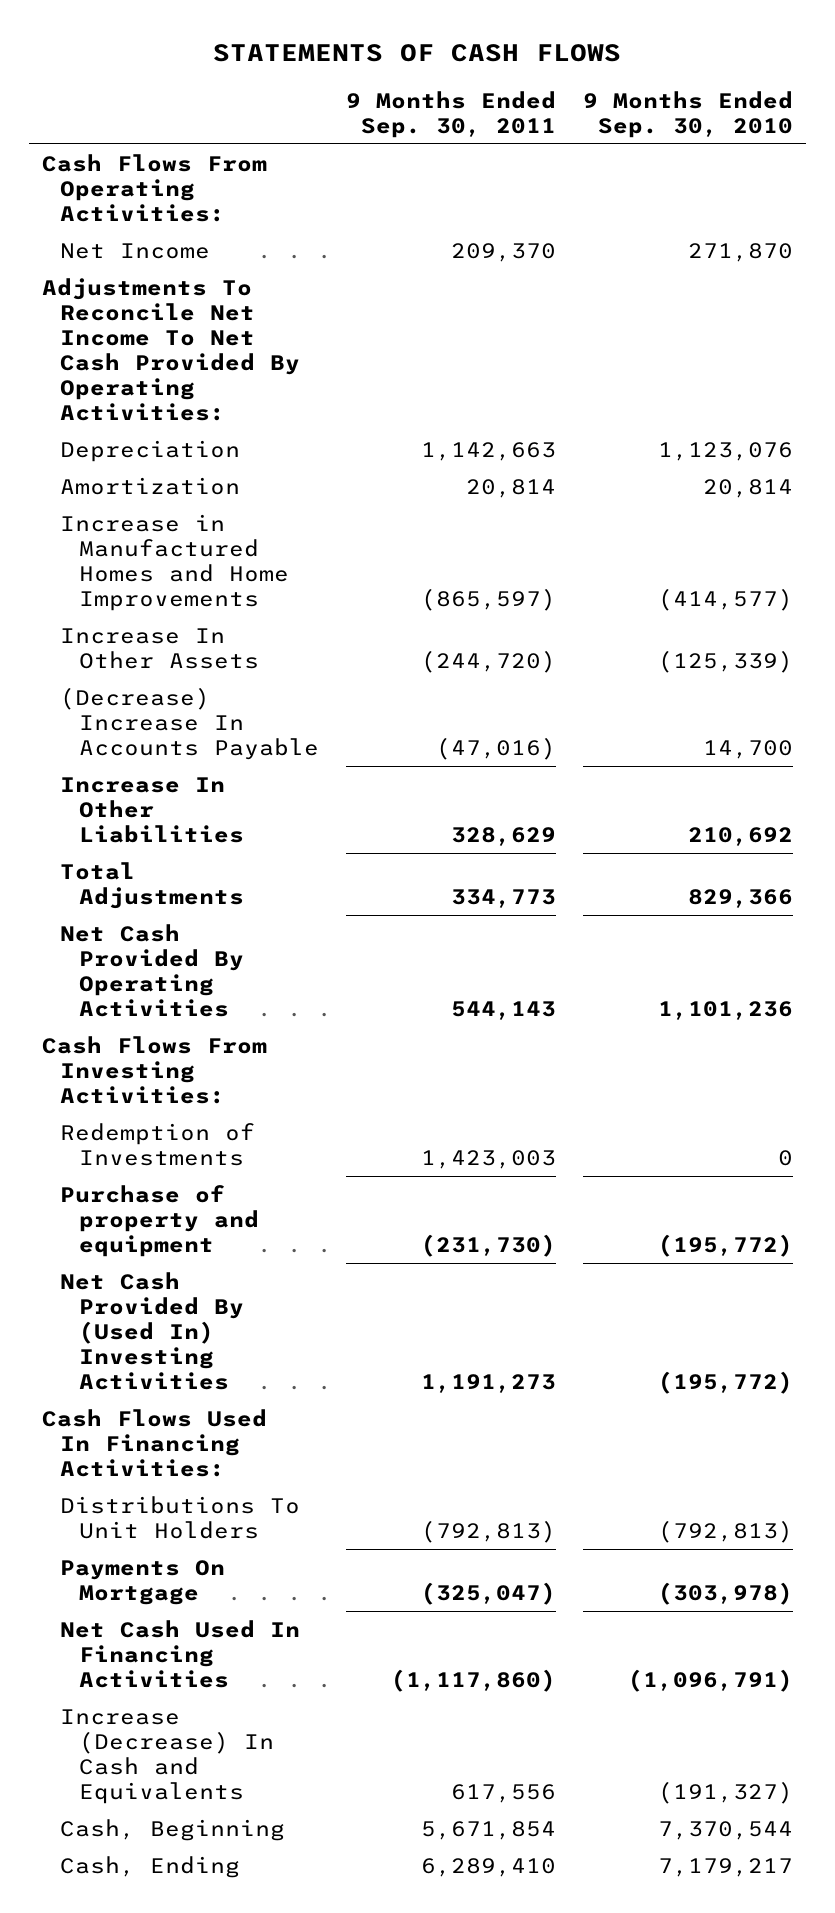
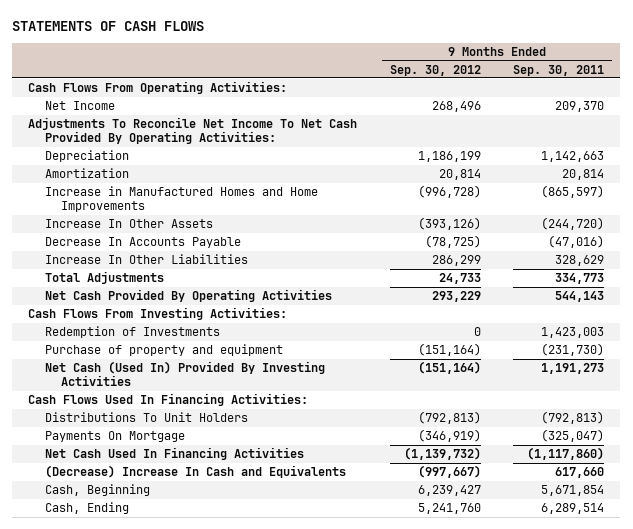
- | 9 Months Ended Sep. 30, 2011 | 9 Months Ended Sep. 30, 2010
+ | 9 Months Ended Sep. 30, 2012 | 9 Months Ended Sep. 30, 2011
- (Decrease) Increase In Accounts Payable | (47,016) | 14,700
+ Decrease In Accounts Payable | (78,725) | (47,016)
- Net Cash Provided By (Used In) Investing Activities | 1,191,273 | (195,772)
+ Net Cash (Used In) Provided By Investing Activities | (151,164) | 1,191,273
- Increase (Decrease) In Cash and Equivalents | 617,556 | (191,327)
+ (Decrease) Increase In Cash and Equivalents | (997,667) | 617,660
- Cash, Ending | 6,289,410 | 7,179,217
+ Cash, Ending | 5,241,760 | 6,289,514

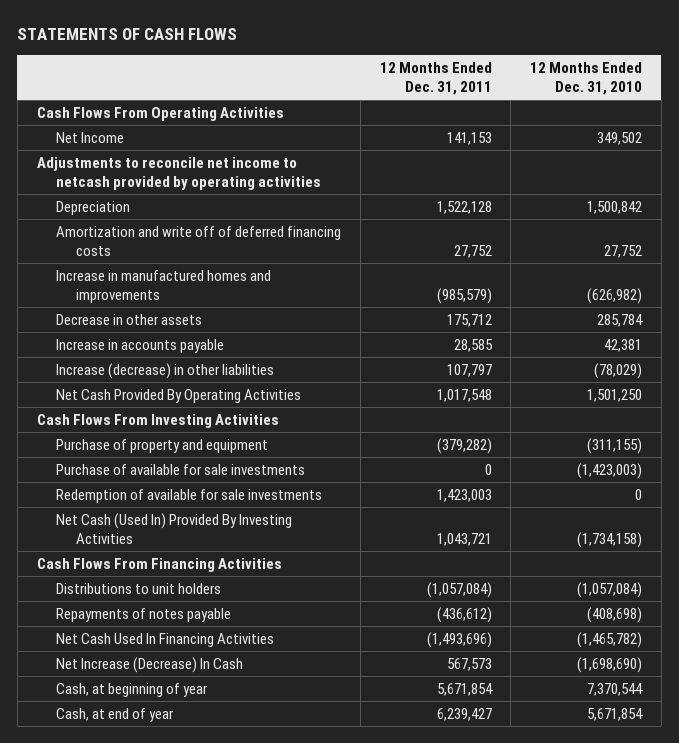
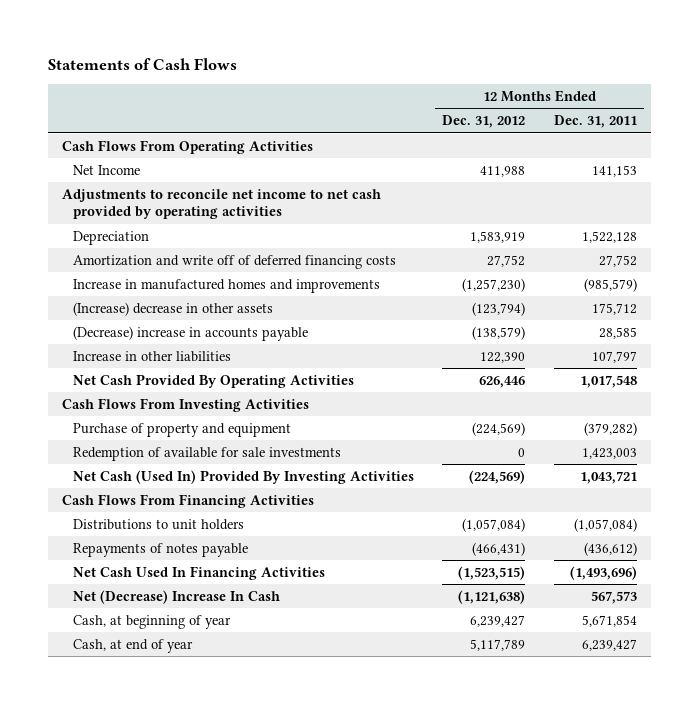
- STATEMENTS OF CASH FLOWS
+ Statements of Cash Flows
- | 12 Months Ended Dec. 31, 2011 | 12 Months Ended Dec. 31, 2010
+ | 12 Months Ended Dec. 31, 2012 | 12 Months Ended Dec. 31, 2011
- Adjustments to reconcile net income to netcash provided by operating activities
+ Adjustments to reconcile net income to net cash provided by operating activities
- Decrease in other assets | 175,712 | 285,784
- Increase in accounts payable | 28,585 | 42,381
- Increase (decrease) in other liabilities | 107,797 | (78,029)
+ (Increase) decrease in other assets | (123,794) | 175,712
+ (Decrease) increase in accounts payable | (138,579) | 28,585
+ Increase in other liabilities | 122,390 | 107,797
- Purchase of available for sale investments | 0 | (1,423,003)
- Net Increase (Decrease) In Cash | 567,573 | (1,698,690)
+ Net (Decrease) Increase In Cash | (1,121,638) | 567,573

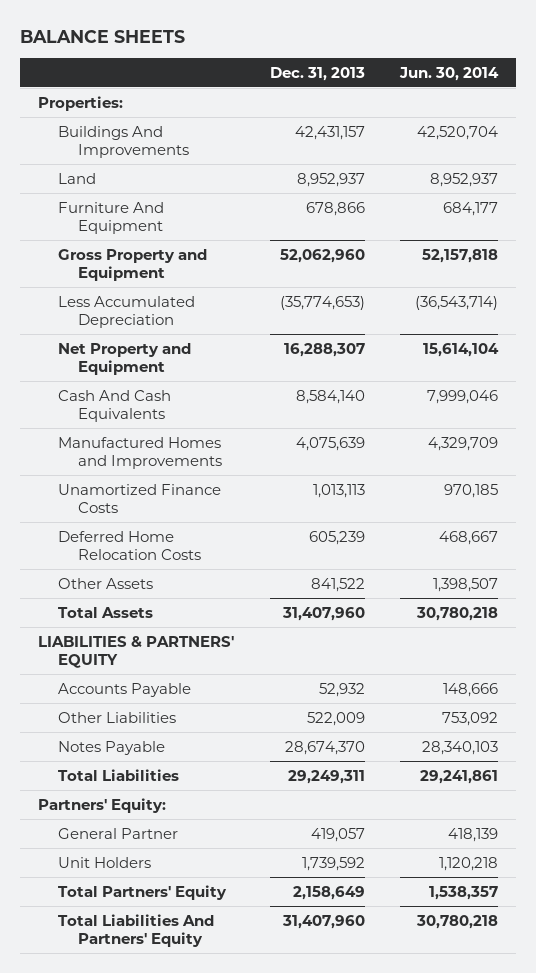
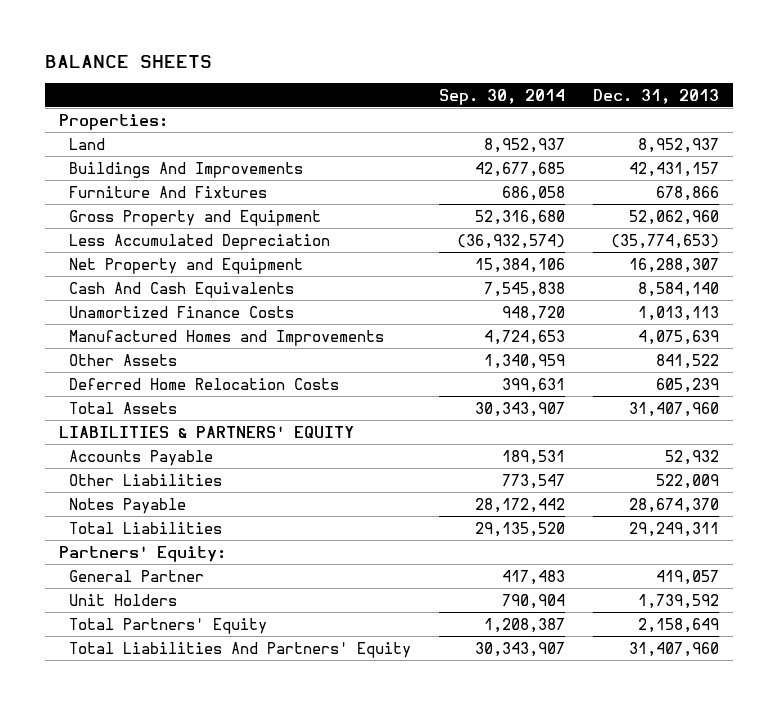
- | Dec. 31, 2013 | Jun. 30, 2014
+ | Sep. 30, 2014 | Dec. 31, 2013
- Furniture And Equipment | 678,866 | 684,177
moved down: Buildings And Improvements | 42,677,685 | 42,431,157
+ Furniture And Fixtures | 686,058 | 678,866
moved down: Manufactured Homes and Improvements | 4,724,653 | 4,075,639
moved down: Deferred Home Relocation Costs | 399,631 | 605,239

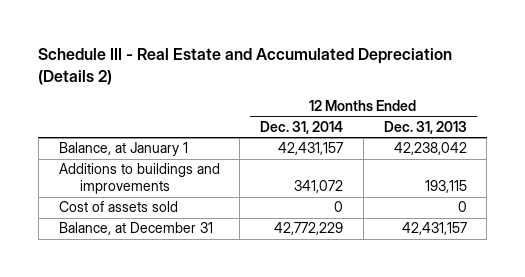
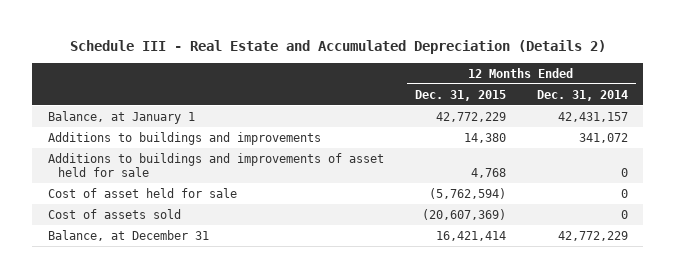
- | 12 Months Ended Dec. 31, 2014 | 12 Months Ended Dec. 31, 2013
+ | 12 Months Ended Dec. 31, 2015 | 12 Months Ended Dec. 31, 2014
+ Additions to buildings and improvements of asset held for sale | 4,768 | 0
+ Cost of asset held for sale | (5,762,594) | 0

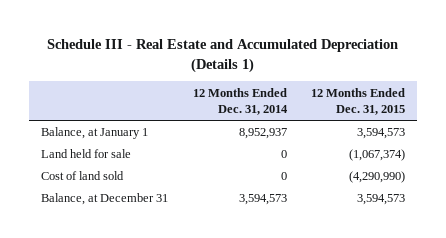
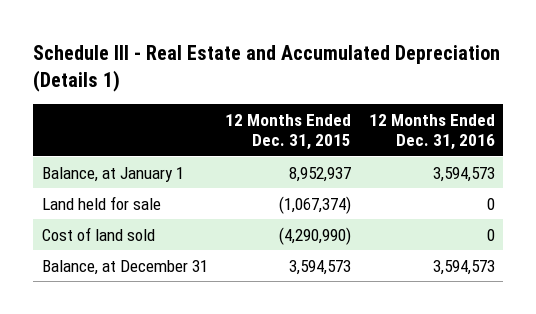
- | 12 Months Ended Dec. 31, 2014 | 12 Months Ended Dec. 31, 2015
+ | 12 Months Ended Dec. 31, 2015 | 12 Months Ended Dec. 31, 2016
- Balance, at January 1 | 8,952,937 | 3,594,573
+ Balance, at January 1 | 8,952,937 | 3,594,573

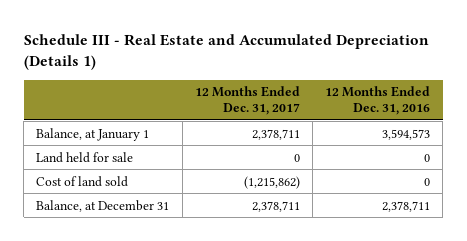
- | 12 Months Ended Dec. 31, 2015 | 12 Months Ended Dec. 31, 2016
+ | 12 Months Ended Dec. 31, 2017 | 12 Months Ended Dec. 31, 2016
- Balance, at December 31 | 3,594,573 | 3,594,573
+ Balance, at December 31 | 2,378,711 | 2,378,711

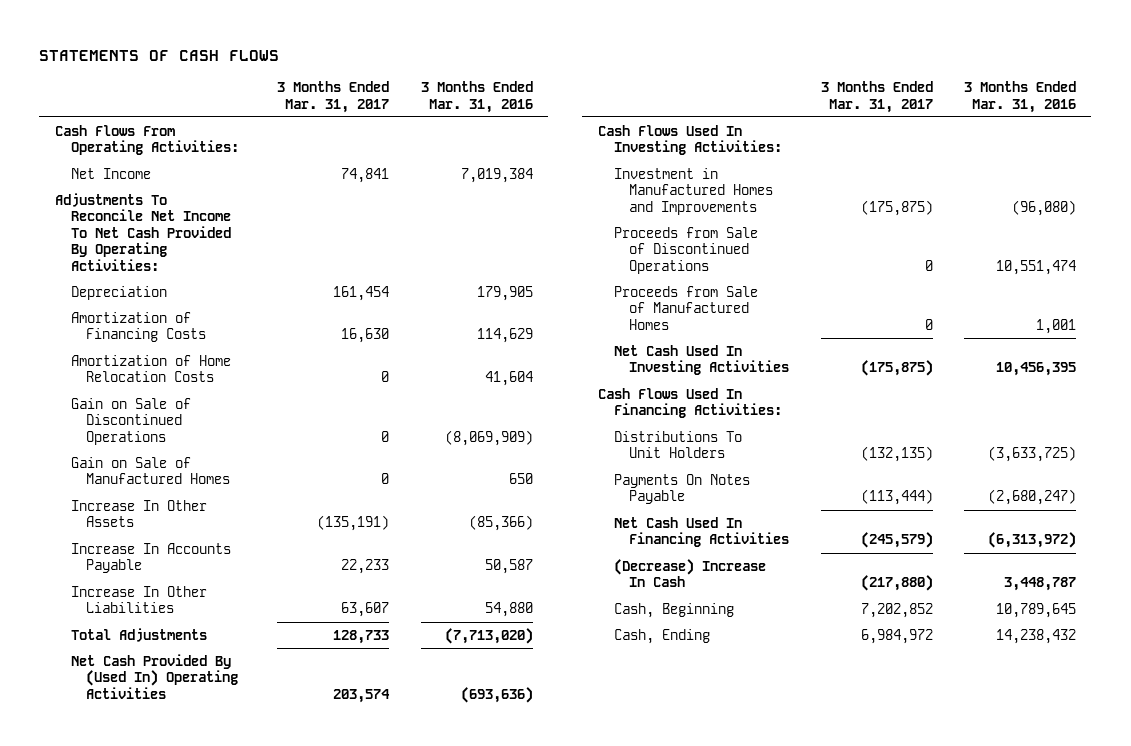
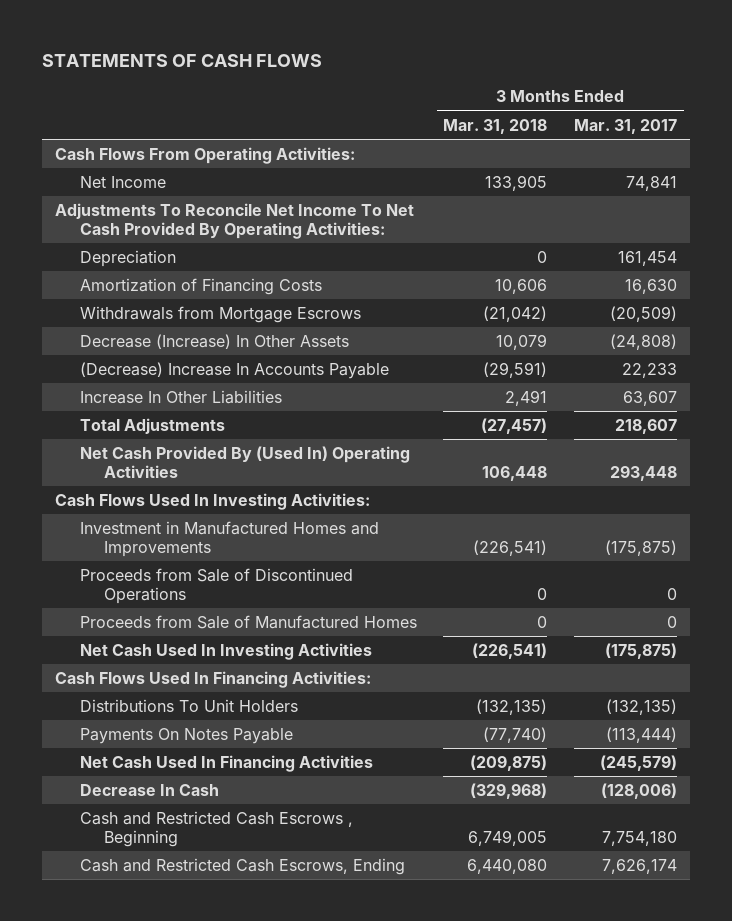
- | 3 Months Ended Mar. 31, 2017 | 3 Months Ended Mar. 31, 2016
+ | 3 Months Ended Mar. 31, 2018 | 3 Months Ended Mar. 31, 2017
- Amortization of Home Relocation Costs | 0 | 41,604
- Gain on Sale of Discontinued Operations | 0 | (8,069,909)
- Gain on Sale of Manufactured Homes | 0 | 650
- Increase In Other Assets | (135,191) | (85,366)
- Increase In Accounts Payable | 22,233 | 50,587
+ Withdrawals from Mortgage Escrows | (21,042) | (20,509)
+ Decrease (Increase) In Other Assets | 10,079 | (24,808)
+ (Decrease) Increase In Accounts Payable | (29,591) | 22,233
- Total Adjustments | 128,733 | (7,713,020)
- Net Cash Provided By (Used In) Operating Activities | 203,574 | (693,636)
+ Total Adjustments | (27,457) | 218,607
+ Net Cash Provided By (Used In) Operating Activities | 106,448 | 293,448
- (Decrease) Increase In Cash | (217,880) | 3,448,787
- Cash, Beginning | 7,202,852 | 10,789,645
- Cash, Ending | 6,984,972 | 14,238,432
+ Decrease In Cash | (329,968) | (128,006)
+ Cash and Restricted Cash Escrows , Beginning | 6,749,005 | 7,754,180
+ Cash and Restricted Cash Escrows, Ending | 6,440,080 | 7,626,174

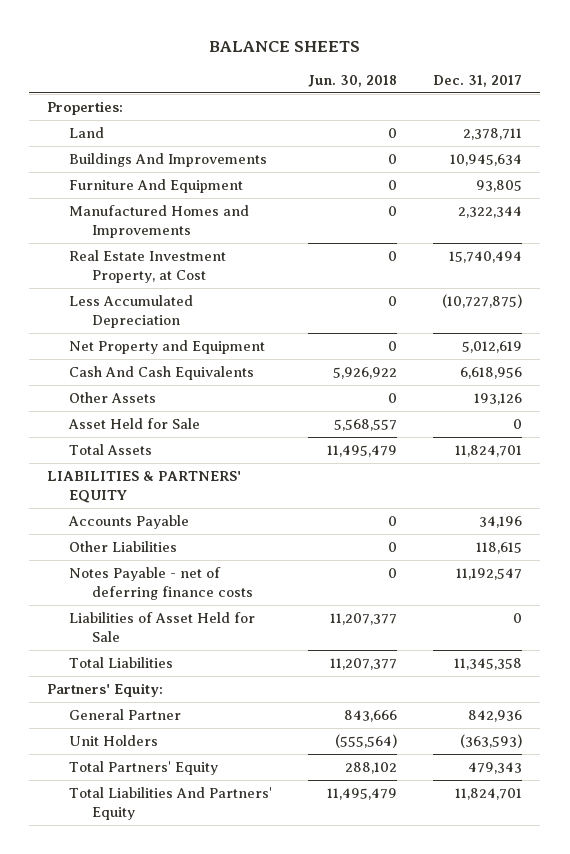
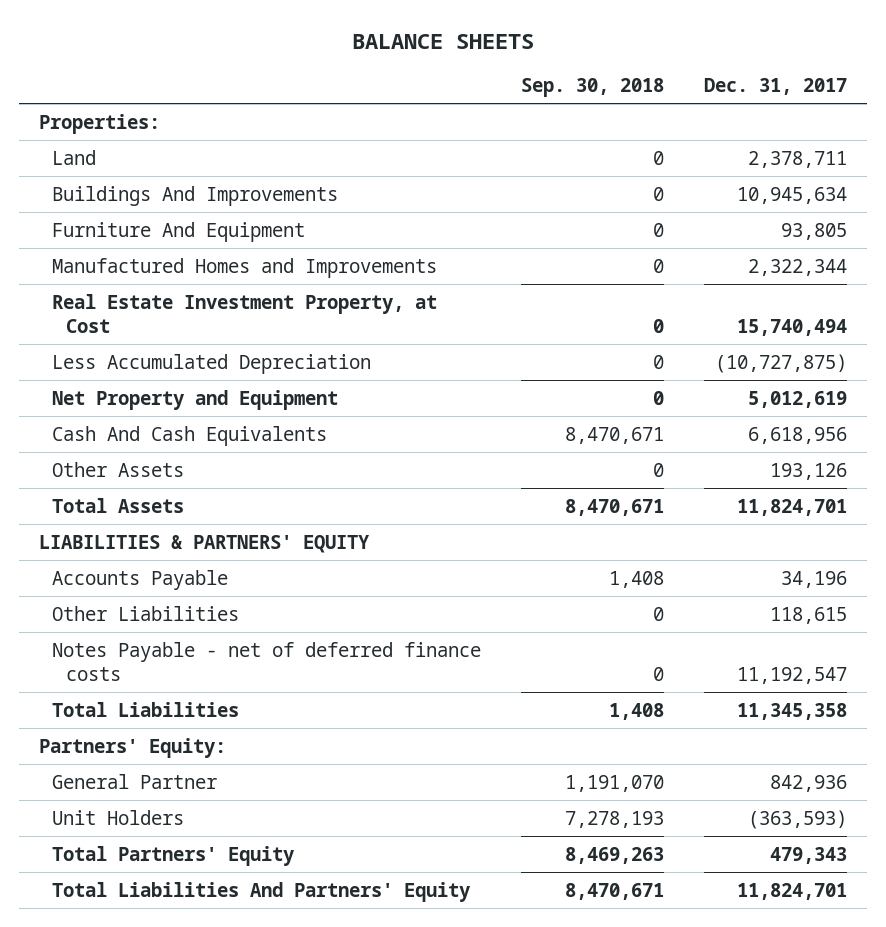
- | Jun. 30, 2018 | Dec. 31, 2017
+ | Sep. 30, 2018 | Dec. 31, 2017
- Asset Held for Sale | 5,568,557 | 0
- Notes Payable - net of deferring finance costs | 0 | 11,192,547
- Liabilities of Asset Held for Sale | 11,207,377 | 0
+ Notes Payable - net of deferred finance costs | 0 | 11,192,547

